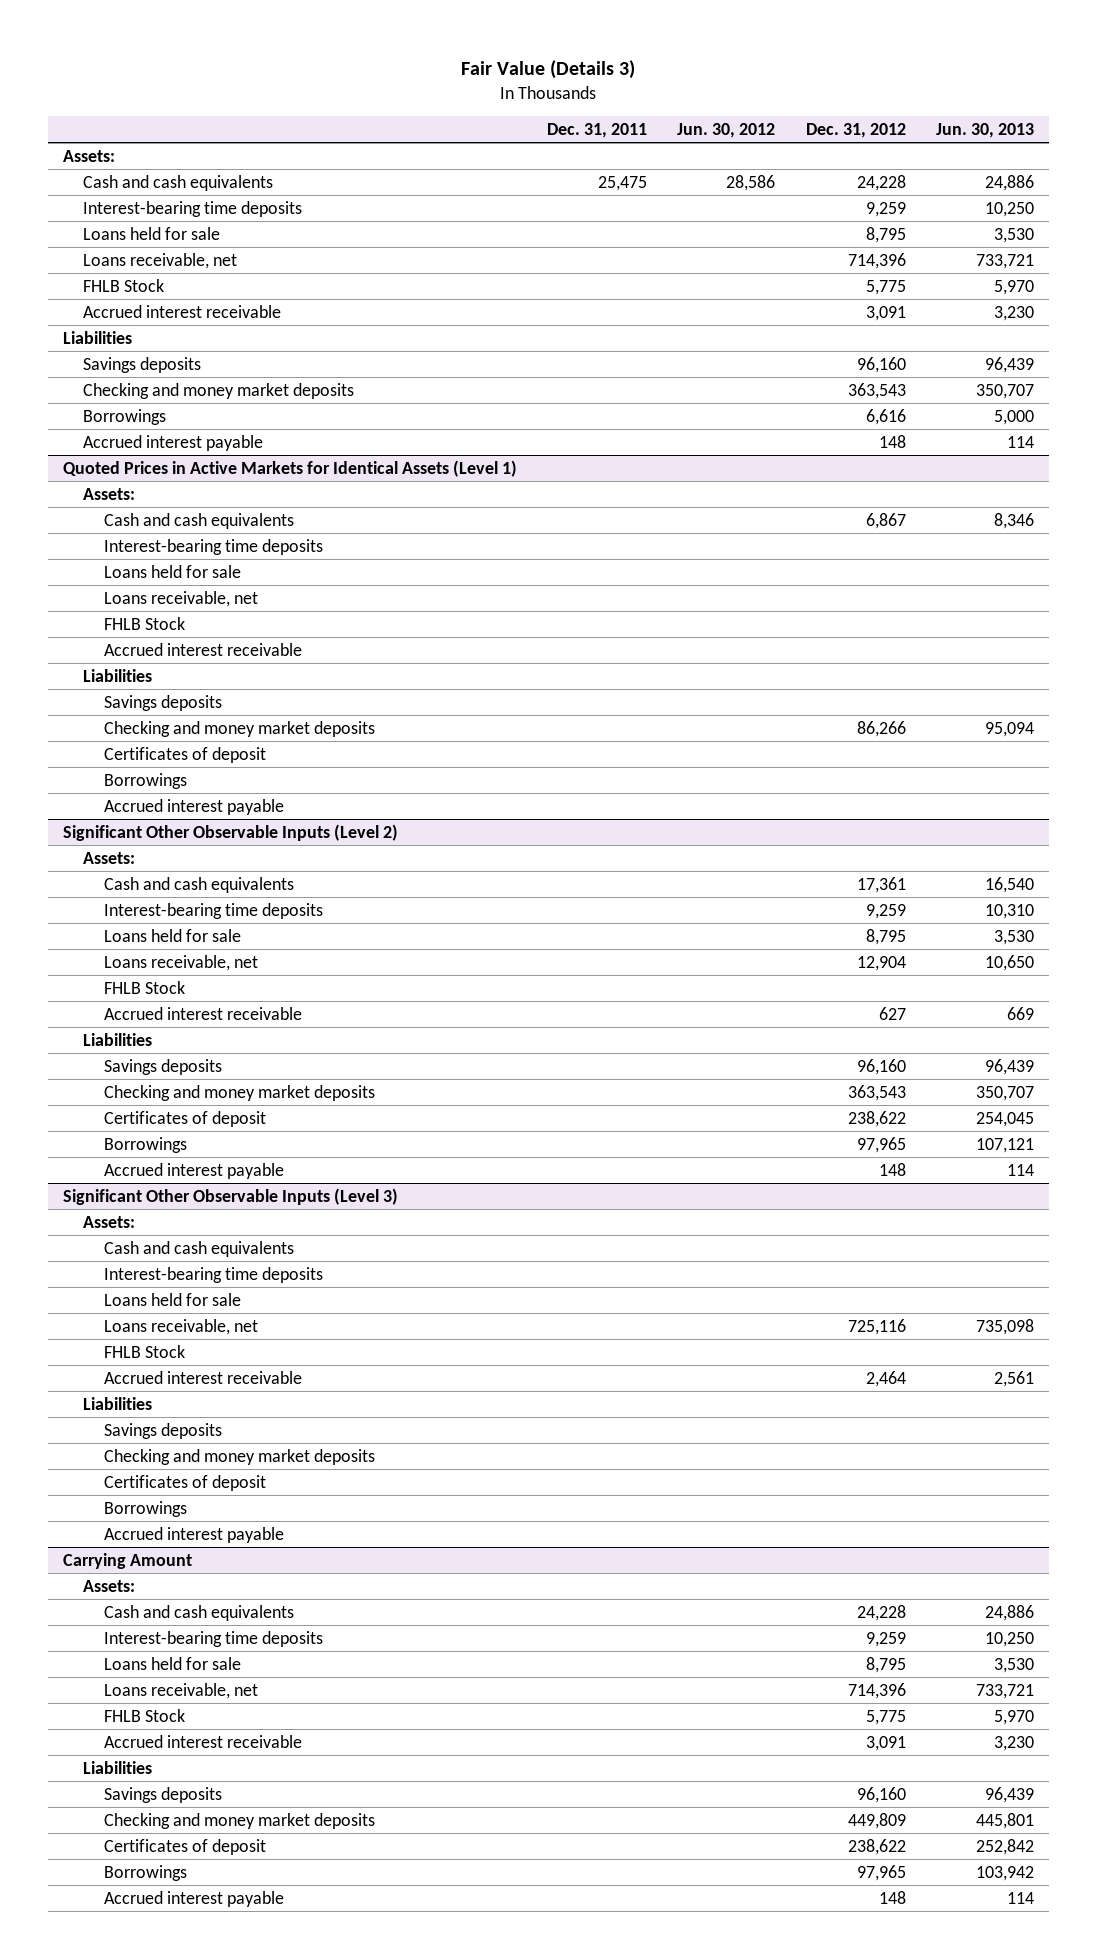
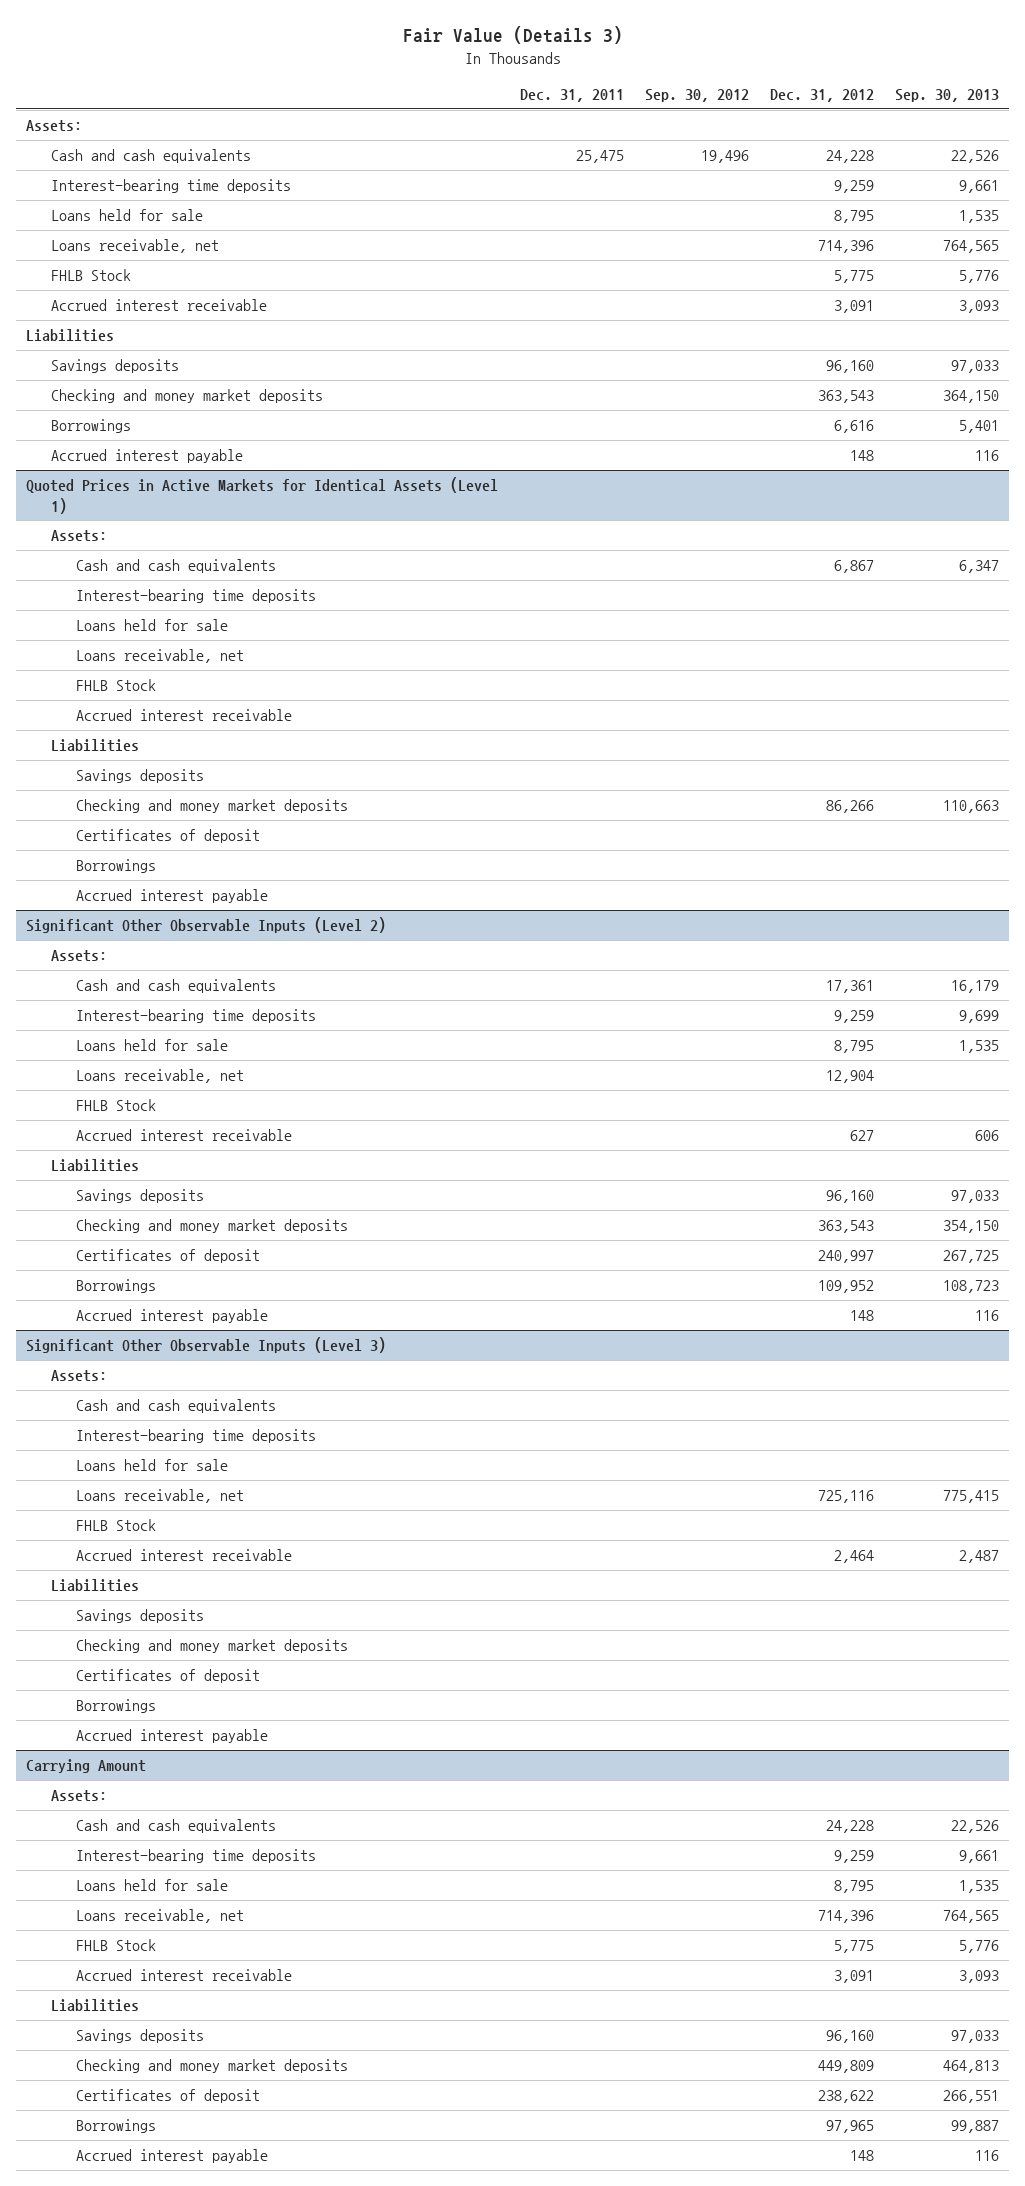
- | Dec. 31, 2011 | Jun. 30, 2012 | Dec. 31, 2012 | Jun. 30, 2013
+ | Dec. 31, 2011 | Sep. 30, 2012 | Dec. 31, 2012 | Sep. 30, 2013
@ Significant Other Observable Inputs (Level 2)
- Certificates of deposit | | | 238,622 | 254,045
- Borrowings | | | 97,965 | 107,121
+ Certificates of deposit | | | 240,997 | 267,725
+ Borrowings | | | 109,952 | 108,723

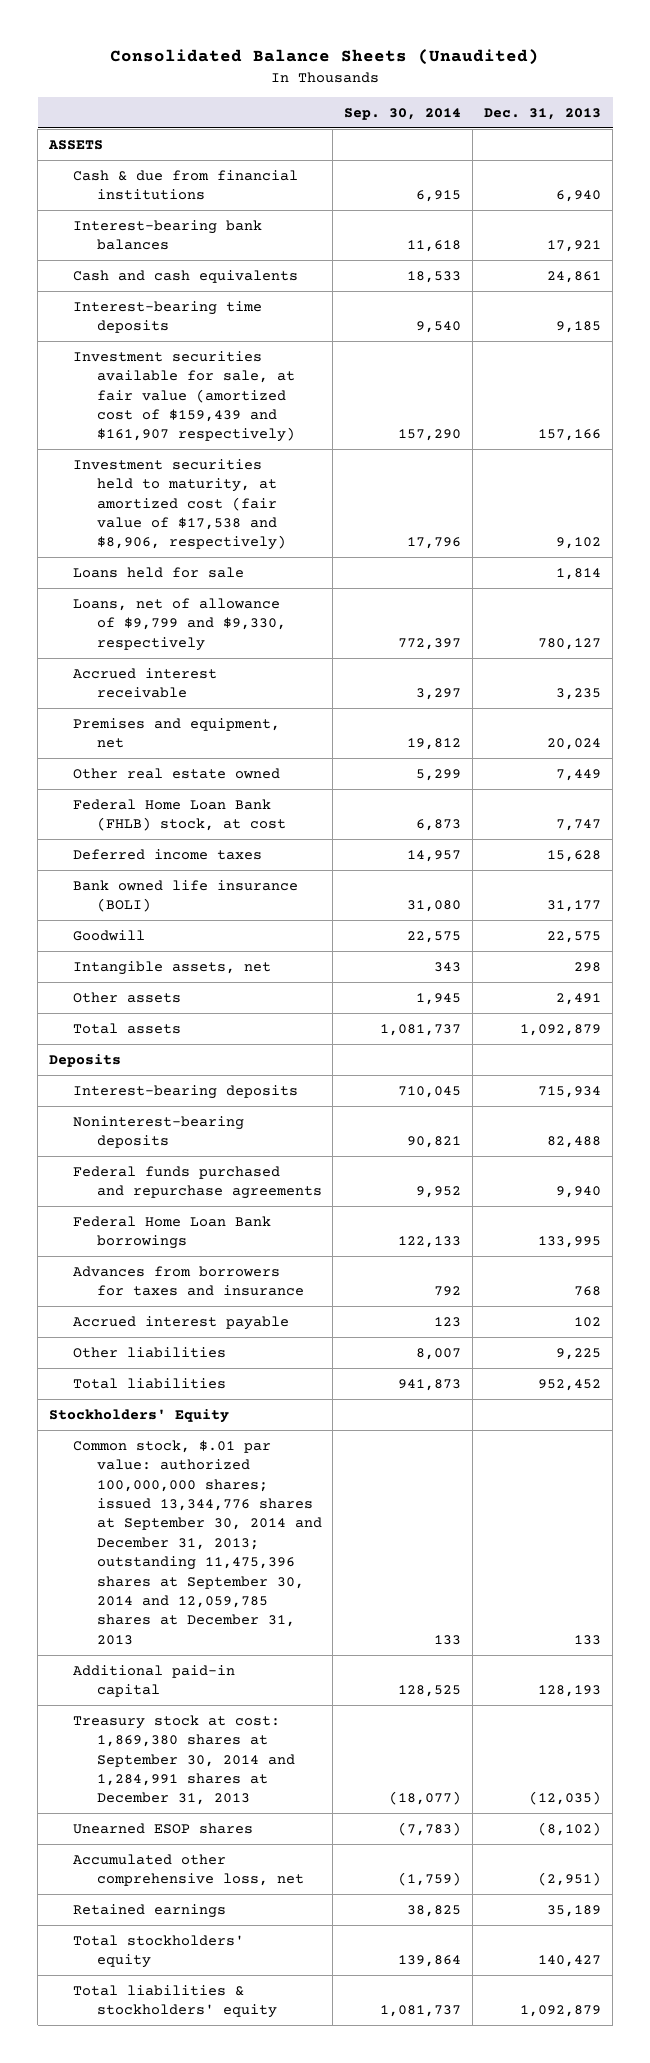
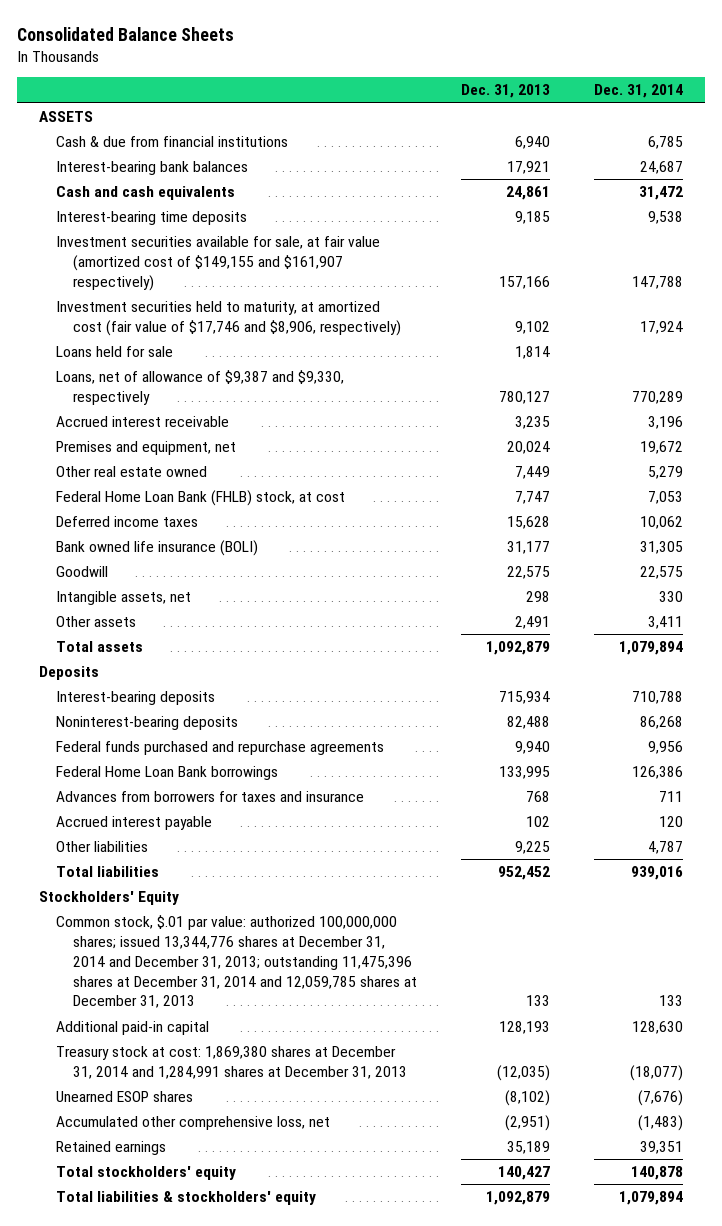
- Consolidated Balance Sheets (Unaudited)
+ Consolidated Balance Sheets
- | Sep. 30, 2014 | Dec. 31, 2013
+ | Dec. 31, 2013 | Dec. 31, 2014
- Investment securities available for sale, at fair value (amortized cost of $159,439 and $161,907 respectively) | 157,290 | 157,166
- Investment securities held to maturity, at amortized cost (fair value of $17,538 and $8,906, respectively) | 17,796 | 9,102
+ Investment securities available for sale, at fair value (amortized cost of $149,155 and $161,907 respectively) | 157,166 | 147,788
+ Investment securities held to maturity, at amortized cost (fair value of $17,746 and $8,906, respectively) | 9,102 | 17,924
- Loans, net of allowance of $9,799 and $9,330, respectively | 772,397 | 780,127
+ Loans, net of allowance of $9,387 and $9,330, respectively | 780,127 | 770,289
- Common stock, $.01 par value: authorized 100,000,000 shares; issued 13,344,776 shares at September 30, 2014 and December 31, 2013; outstanding 11,475,396 shares at September 30, 2014 and 12,059,785 shares at December 31, 2013 | 133 | 133
+ Common stock, $.01 par value: authorized 100,000,000 shares; issued 13,344,776 shares at December 31, 2014 and December 31, 2013; outstanding 11,475,396 shares at December 31, 2014 and 12,059,785 shares at December 31, 2013 | 133 | 133
- Treasury stock at cost: 1,869,380 shares at September 30, 2014 and 1,284,991 shares at December 31, 2013 | (18,077) | (12,035)
+ Treasury stock at cost: 1,869,380 shares at December 31, 2014 and 1,284,991 shares at December 31, 2013 | (12,035) | (18,077)

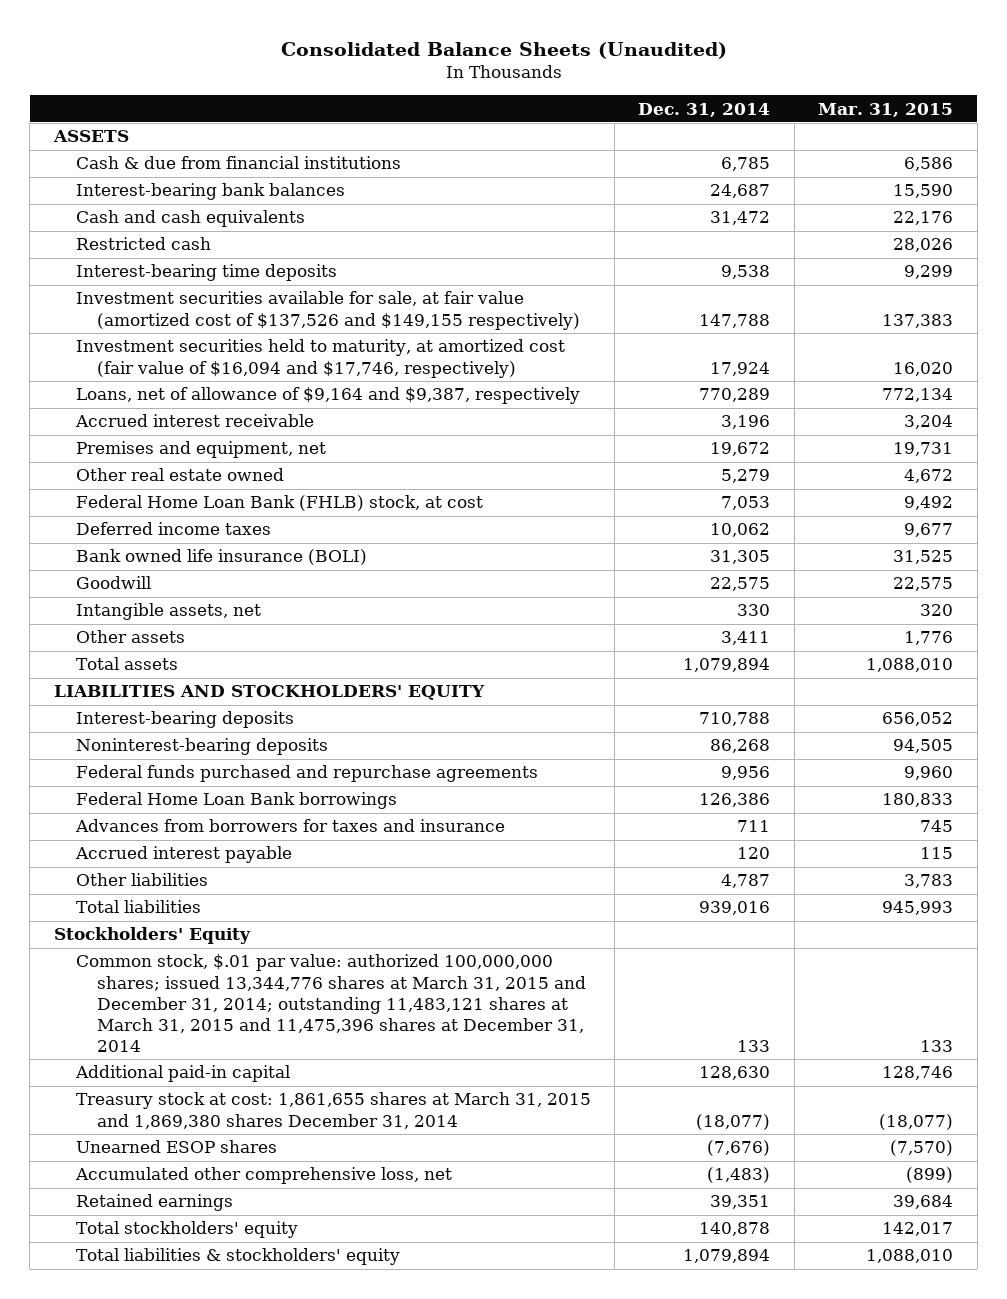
- Consolidated Balance Sheets
+ Consolidated Balance Sheets (Unaudited)
- | Dec. 31, 2013 | Dec. 31, 2014
+ | Dec. 31, 2014 | Mar. 31, 2015
+ Restricted cash | | 28,026
- Investment securities available for sale, at fair value (amortized cost of $149,155 and $161,907 respectively) | 157,166 | 147,788
- Investment securities held to maturity, at amortized cost (fair value of $17,746 and $8,906, respectively) | 9,102 | 17,924
- Loans held for sale | 1,814 |
- Loans, net of allowance of $9,387 and $9,330, respectively | 780,127 | 770,289
+ Investment securities available for sale, at fair value (amortized cost of $137,526 and $149,155 respectively) | 147,788 | 137,383
+ Investment securities held to maturity, at amortized cost (fair value of $16,094 and $17,746, respectively) | 17,924 | 16,020
+ Loans, net of allowance of $9,164 and $9,387, respectively | 770,289 | 772,134
- Deposits
+ LIABILITIES AND STOCKHOLDERS' EQUITY
- Common stock, $.01 par value: authorized 100,000,000 shares; issued 13,344,776 shares at December 31, 2014 and December 31, 2013; outstanding 11,475,396 shares at December 31, 2014 and 12,059,785 shares at December 31, 2013 | 133 | 133
+ Common stock, $.01 par value: authorized 100,000,000 shares; issued 13,344,776 shares at March 31, 2015 and December 31, 2014; outstanding 11,483,121 shares at March 31, 2015 and 11,475,396 shares at December 31, 2014 | 133 | 133
- Treasury stock at cost: 1,869,380 shares at December 31, 2014 and 1,284,991 shares at December 31, 2013 | (12,035) | (18,077)
+ Treasury stock at cost: 1,861,655 shares at March 31, 2015 and 1,869,380 shares December 31, 2014 | (18,077) | (18,077)

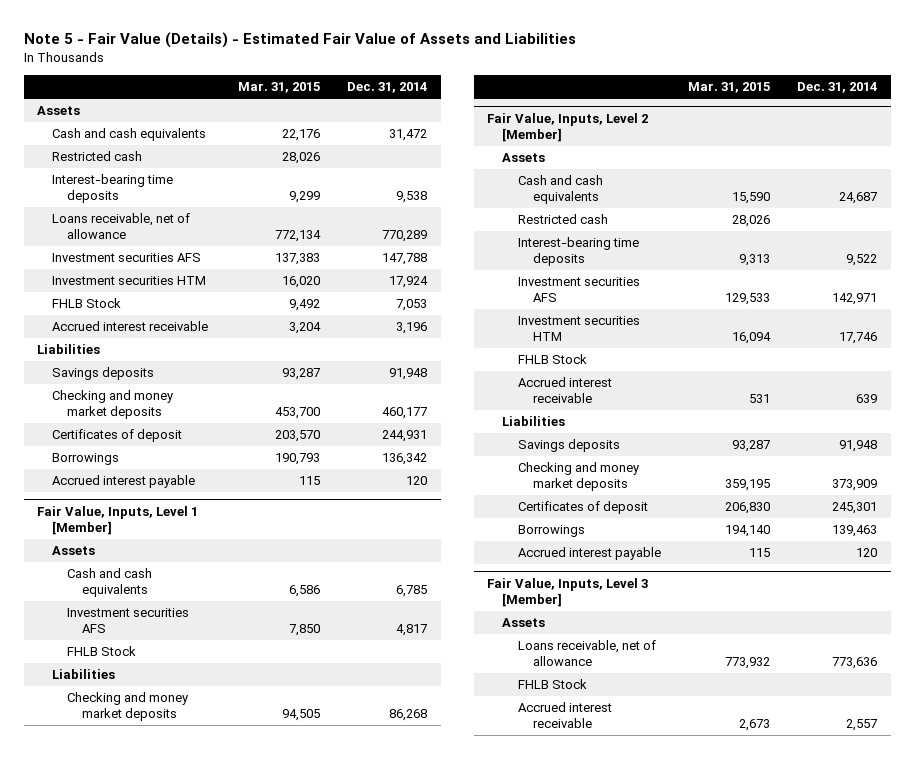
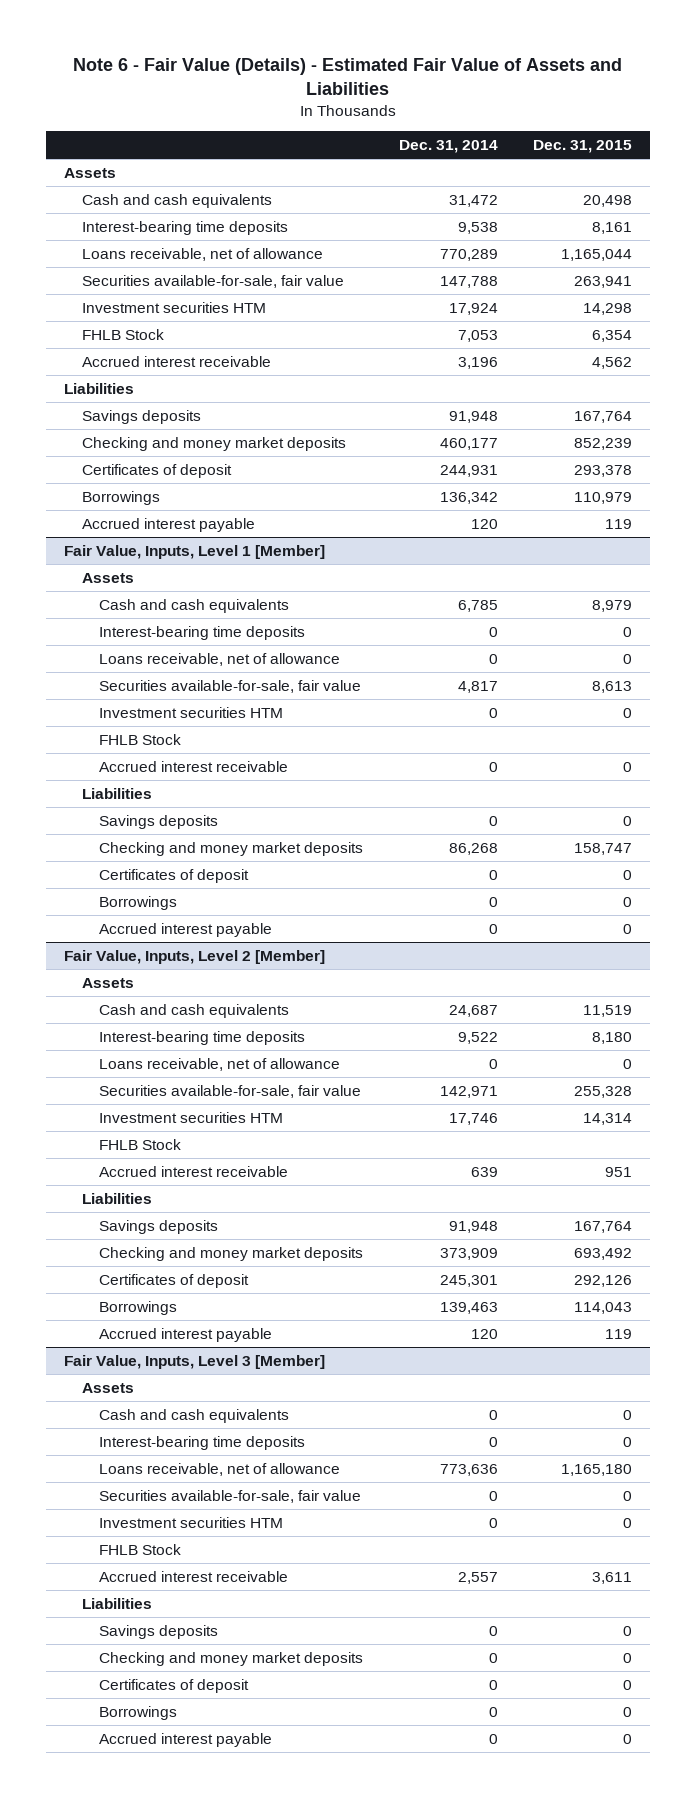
- Note 5 - Fair Value (Details) - Estimated Fair Value of Assets and Liabilities
+ Note 6 - Fair Value (Details) - Estimated Fair Value of Assets and Liabilities
- | Mar. 31, 2015 | Dec. 31, 2014
+ | Dec. 31, 2014 | Dec. 31, 2015
- Restricted cash | 28,026 |
- Investment securities AFS | 137,383 | 147,788
+ Securities available-for-sale, fair value | 147,788 | 263,941
@ Fair Value, Inputs, Level 1 [Member]
- Investment securities AFS | 7,850 | 4,817
+ Interest-bearing time deposits | 0 | 0
+ Loans receivable, net of allowance | 0 | 0
+ Securities available-for-sale, fair value | 4,817 | 8,613
+ Investment securities HTM | 0 | 0
+ Accrued interest receivable | 0 | 0
+ Savings deposits | 0 | 0
+ Certificates of deposit | 0 | 0
+ Borrowings | 0 | 0
+ Accrued interest payable | 0 | 0
@ Fair Value, Inputs, Level 2 [Member]
- Restricted cash | 28,026 |
- Investment securities AFS | 129,533 | 142,971
+ Loans receivable, net of allowance | 0 | 0
+ Securities available-for-sale, fair value | 142,971 | 255,328
@ Fair Value, Inputs, Level 3 [Member]
+ Cash and cash equivalents | 0 | 0
+ Interest-bearing time deposits | 0 | 0
+ Securities available-for-sale, fair value | 0 | 0
+ Investment securities HTM | 0 | 0
+ Liabilities
+ Savings deposits | 0 | 0
+ Checking and money market deposits | 0 | 0
+ Certificates of deposit | 0 | 0
+ Borrowings | 0 | 0
+ Accrued interest payable | 0 | 0

